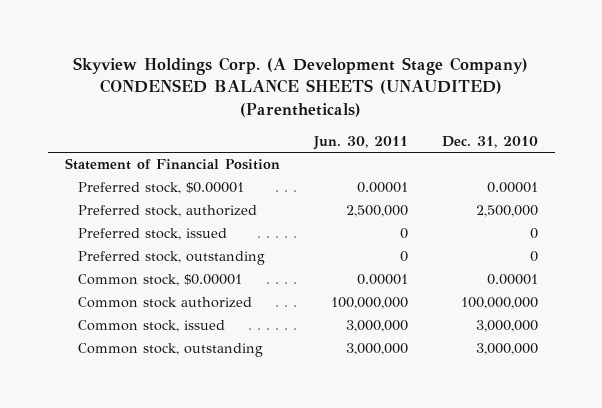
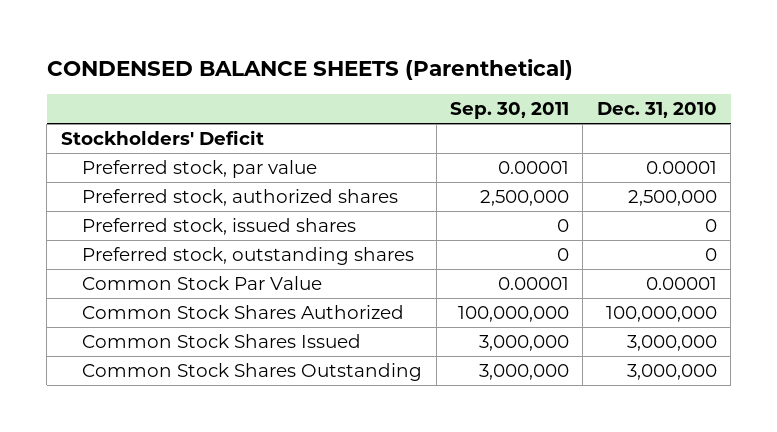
- Skyview Holdings Corp. (A Development Stage Company) CONDENSED BALANCE SHEETS (UNAUDITED) (Parentheticals)
+ CONDENSED BALANCE SHEETS (Parenthetical)
- | Jun. 30, 2011 | Dec. 31, 2010
+ | Sep. 30, 2011 | Dec. 31, 2010
- Statement of Financial Position
- Preferred stock, $0.00001 | 0.00001 | 0.00001
- Preferred stock, authorized | 2,500,000 | 2,500,000
- Preferred stock, issued | 0 | 0
- Preferred stock, outstanding | 0 | 0
- Common stock, $0.00001 | 0.00001 | 0.00001
- Common stock authorized | 100,000,000 | 100,000,000
- Common stock, issued | 3,000,000 | 3,000,000
- Common stock, outstanding | 3,000,000 | 3,000,000
+ Stockholders' Deficit
+ Preferred stock, par value | 0.00001 | 0.00001
+ Preferred stock, authorized shares | 2,500,000 | 2,500,000
+ Preferred stock, issued shares | 0 | 0
+ Preferred stock, outstanding shares | 0 | 0
+ Common Stock Par Value | 0.00001 | 0.00001
+ Common Stock Shares Authorized | 100,000,000 | 100,000,000
+ Common Stock Shares Issued | 3,000,000 | 3,000,000
+ Common Stock Shares Outstanding | 3,000,000 | 3,000,000

